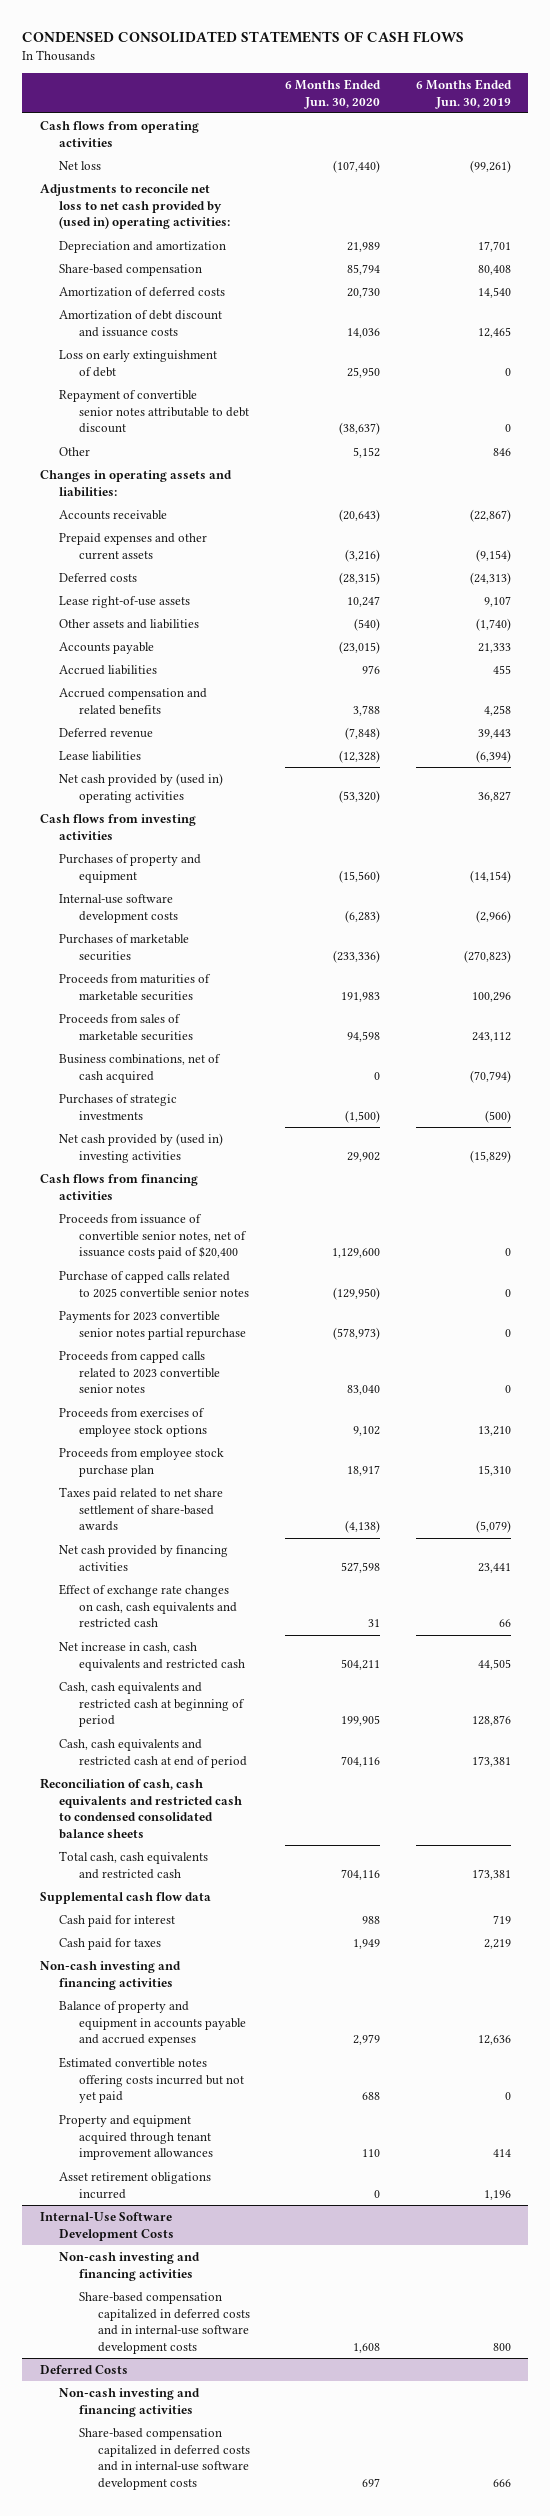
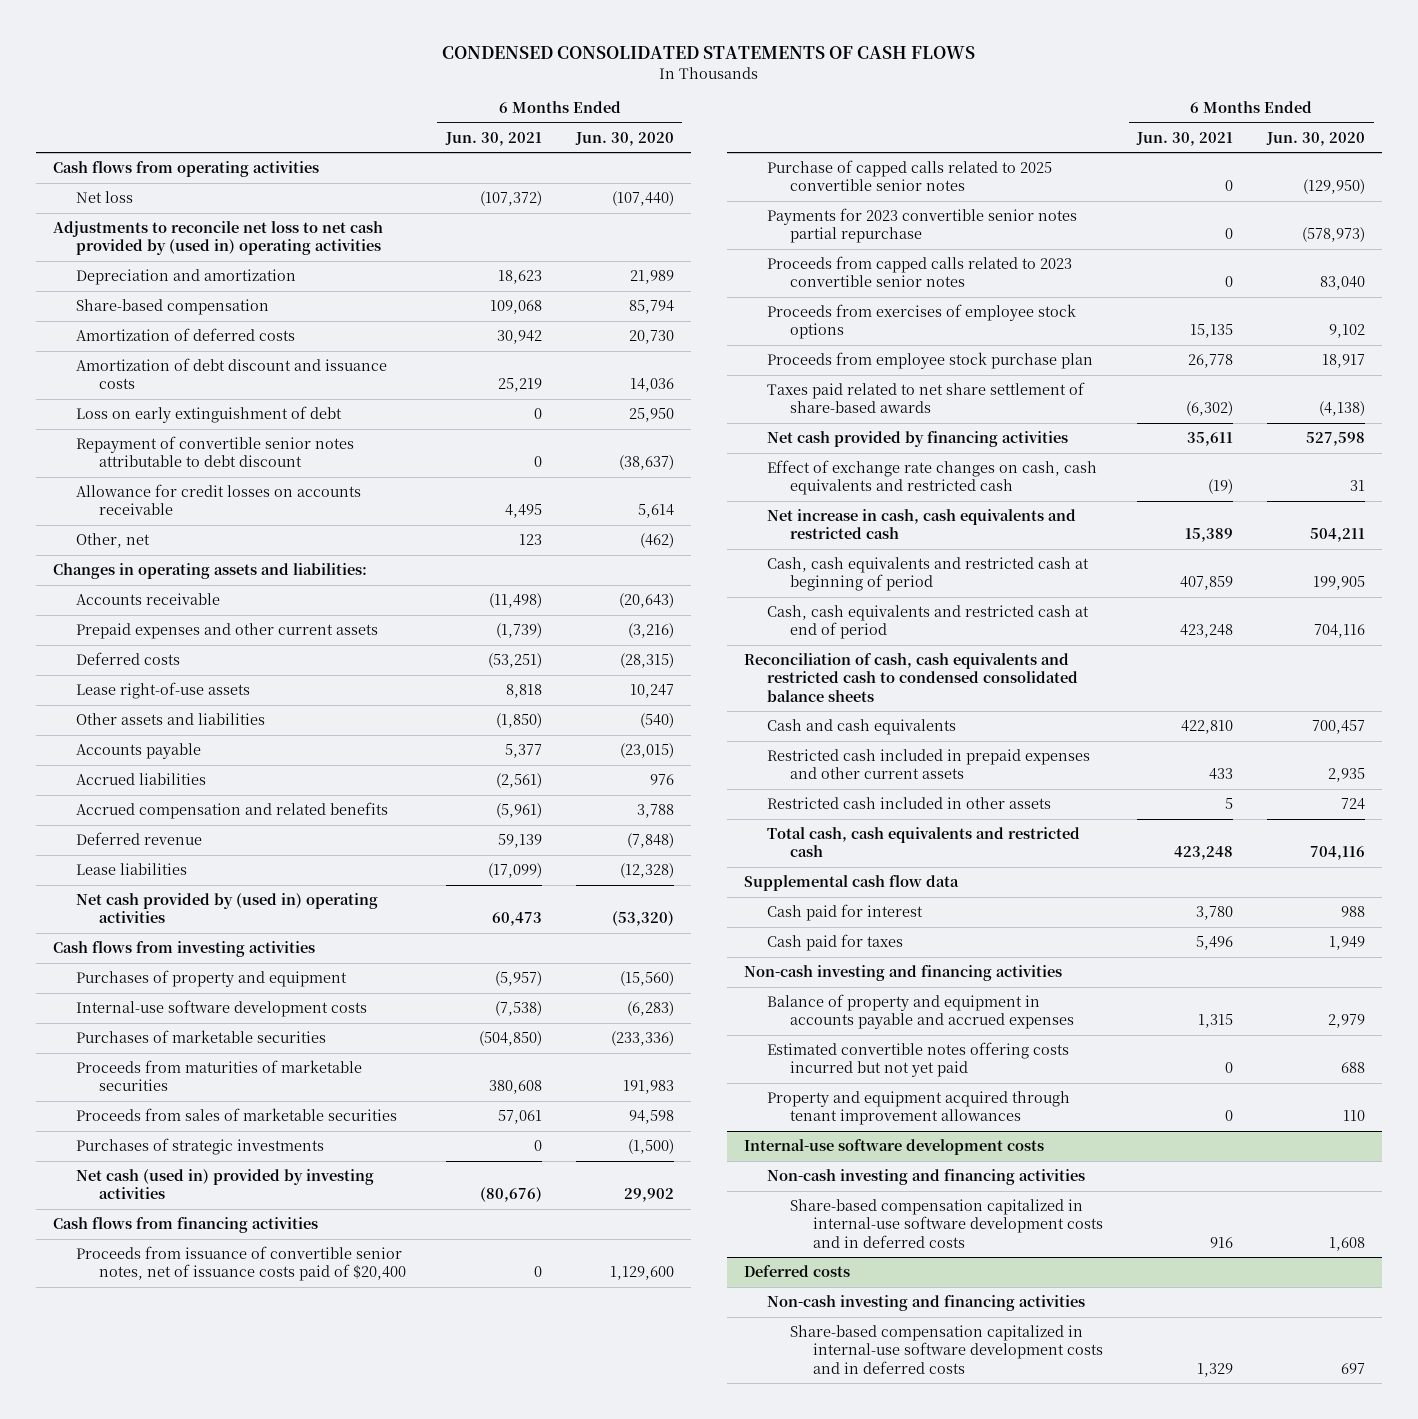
- | 6 Months Ended Jun. 30, 2020 | 6 Months Ended Jun. 30, 2019
+ | 6 Months Ended Jun. 30, 2021 | 6 Months Ended Jun. 30, 2020
- Adjustments to reconcile net loss to net cash provided by (used in) operating activities:
+ Adjustments to reconcile net loss to net cash provided by (used in) operating activities
- Other | 5,152 | 846
+ Allowance for credit losses on accounts receivable | 4,495 | 5,614
+ Other, net | 123 | (462)
- Business combinations, net of cash acquired | 0 | (70,794)
- Net cash provided by (used in) investing activities | 29,902 | (15,829)
+ Net cash (used in) provided by investing activities | (80,676) | 29,902
+ Cash and cash equivalents | 422,810 | 700,457
+ Restricted cash included in prepaid expenses and other current assets | 433 | 2,935
+ Restricted cash included in other assets | 5 | 724
- Asset retirement obligations incurred | 0 | 1,196
- Internal-Use Software Development Costs
+ Internal-use software development costs
- Share-based compensation capitalized in deferred costs and in internal-use software development costs | 1,608 | 800
- Deferred Costs
+ Share-based compensation capitalized in internal-use software development costs and in deferred costs | 916 | 1,608
+ Deferred costs
- Share-based compensation capitalized in deferred costs and in internal-use software development costs | 697 | 666
+ Share-based compensation capitalized in internal-use software development costs and in deferred costs | 1,329 | 697

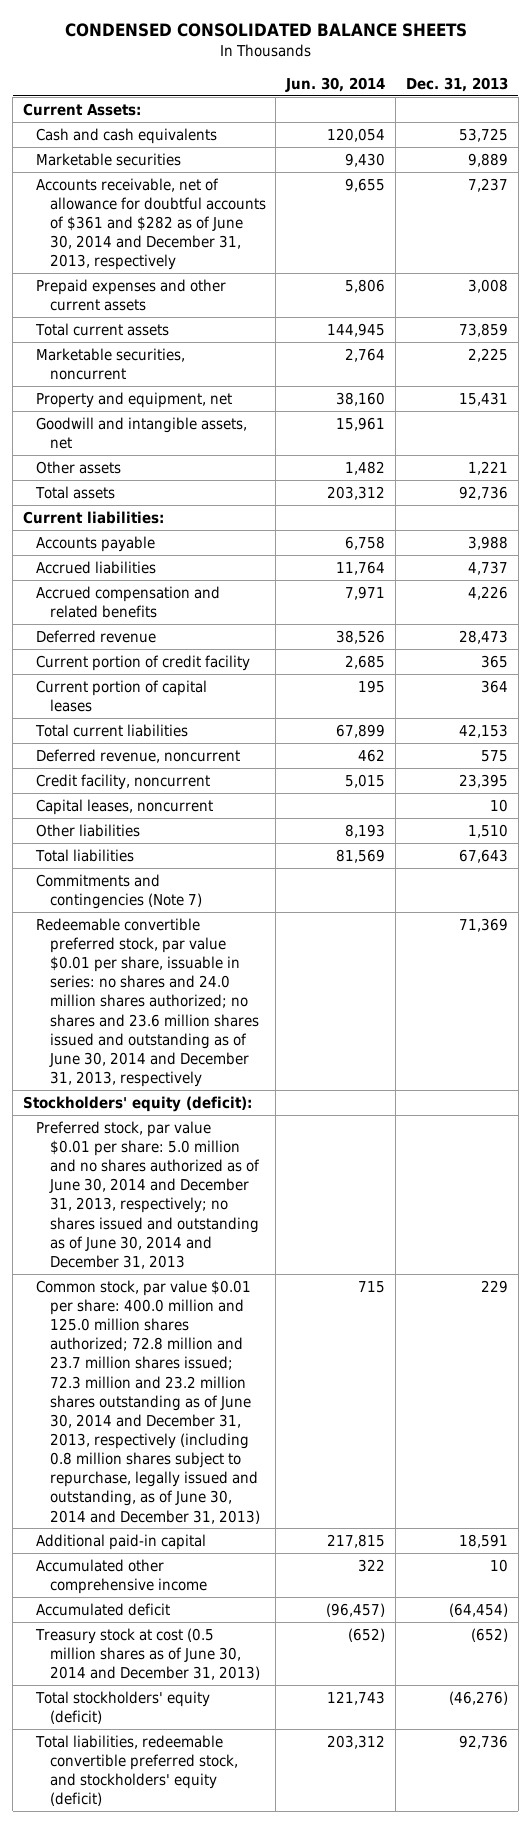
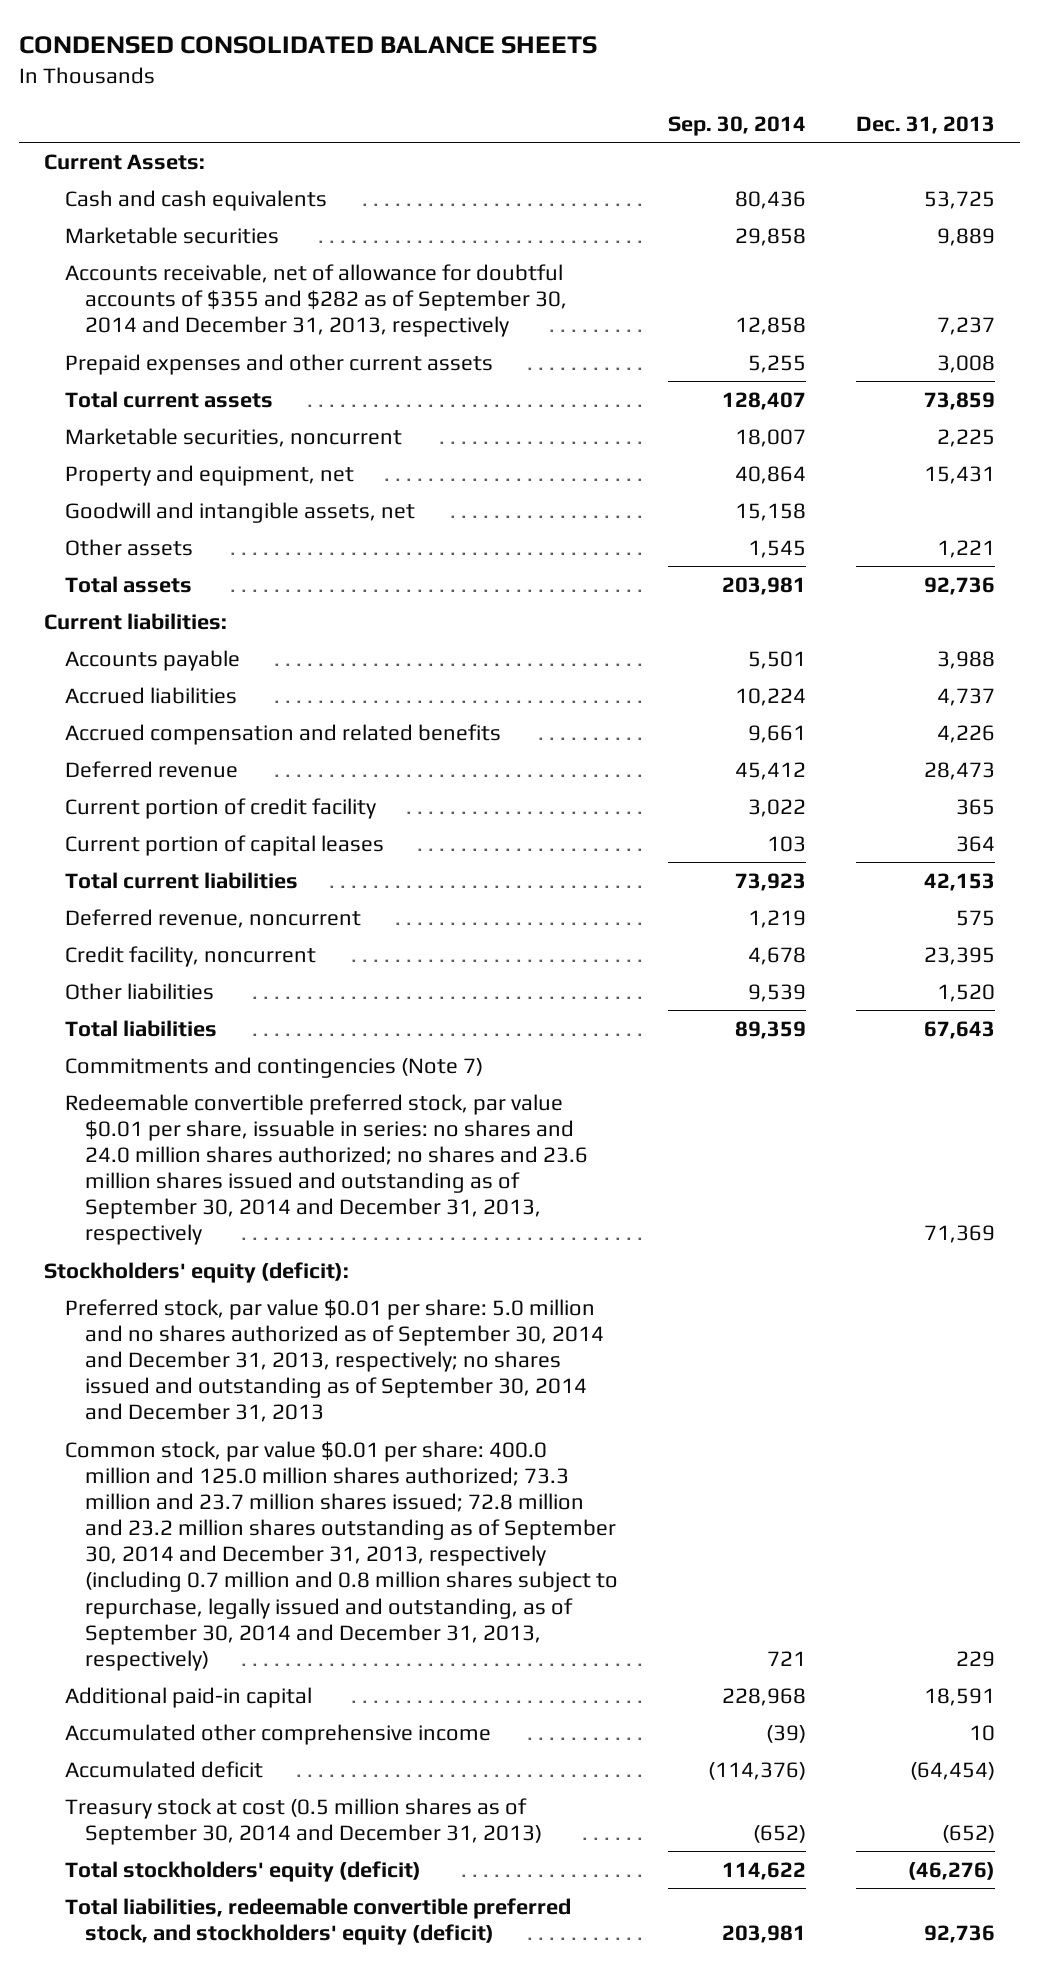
- | Jun. 30, 2014 | Dec. 31, 2013
+ | Sep. 30, 2014 | Dec. 31, 2013
- Accounts receivable, net of allowance for doubtful accounts of $361 and $282 as of June 30, 2014 and December 31, 2013, respectively | 9,655 | 7,237
+ Accounts receivable, net of allowance for doubtful accounts of $355 and $282 as of September 30, 2014 and December 31, 2013, respectively | 12,858 | 7,237
- Capital leases, noncurrent | | 10
- Other liabilities | 8,193 | 1,510
+ Other liabilities | 9,539 | 1,520
- Redeemable convertible preferred stock, par value $0.01 per share, issuable in series: no shares and 24.0 million shares authorized; no shares and 23.6 million shares issued and outstanding as of June 30, 2014 and December 31, 2013, respectively | | 71,369
+ Redeemable convertible preferred stock, par value $0.01 per share, issuable in series: no shares and 24.0 million shares authorized; no shares and 23.6 million shares issued and outstanding as of September 30, 2014 and December 31, 2013, respectively | | 71,369
- Preferred stock, par value $0.01 per share: 5.0 million and no shares authorized as of June 30, 2014 and December 31, 2013, respectively; no shares issued and outstanding as of June 30, 2014 and December 31, 2013
- Common stock, par value $0.01 per share: 400.0 million and 125.0 million shares authorized; 72.8 million and 23.7 million shares issued; 72.3 million and 23.2 million shares outstanding as of June 30, 2014 and December 31, 2013, respectively (including 0.8 million shares subject to repurchase, legally issued and outstanding, as of June 30, 2014 and December 31, 2013) | 715 | 229
+ Preferred stock, par value $0.01 per share: 5.0 million and no shares authorized as of September 30, 2014 and December 31, 2013, respectively; no shares issued and outstanding as of September 30, 2014 and December 31, 2013
+ Common stock, par value $0.01 per share: 400.0 million and 125.0 million shares authorized; 73.3 million and 23.7 million shares issued; 72.8 million and 23.2 million shares outstanding as of September 30, 2014 and December 31, 2013, respectively (including 0.7 million and 0.8 million shares subject to repurchase, legally issued and outstanding, as of September 30, 2014 and December 31, 2013, respectively) | 721 | 229
- Treasury stock at cost (0.5 million shares as of June 30, 2014 and December 31, 2013) | (652) | (652)
+ Treasury stock at cost (0.5 million shares as of September 30, 2014 and December 31, 2013) | (652) | (652)

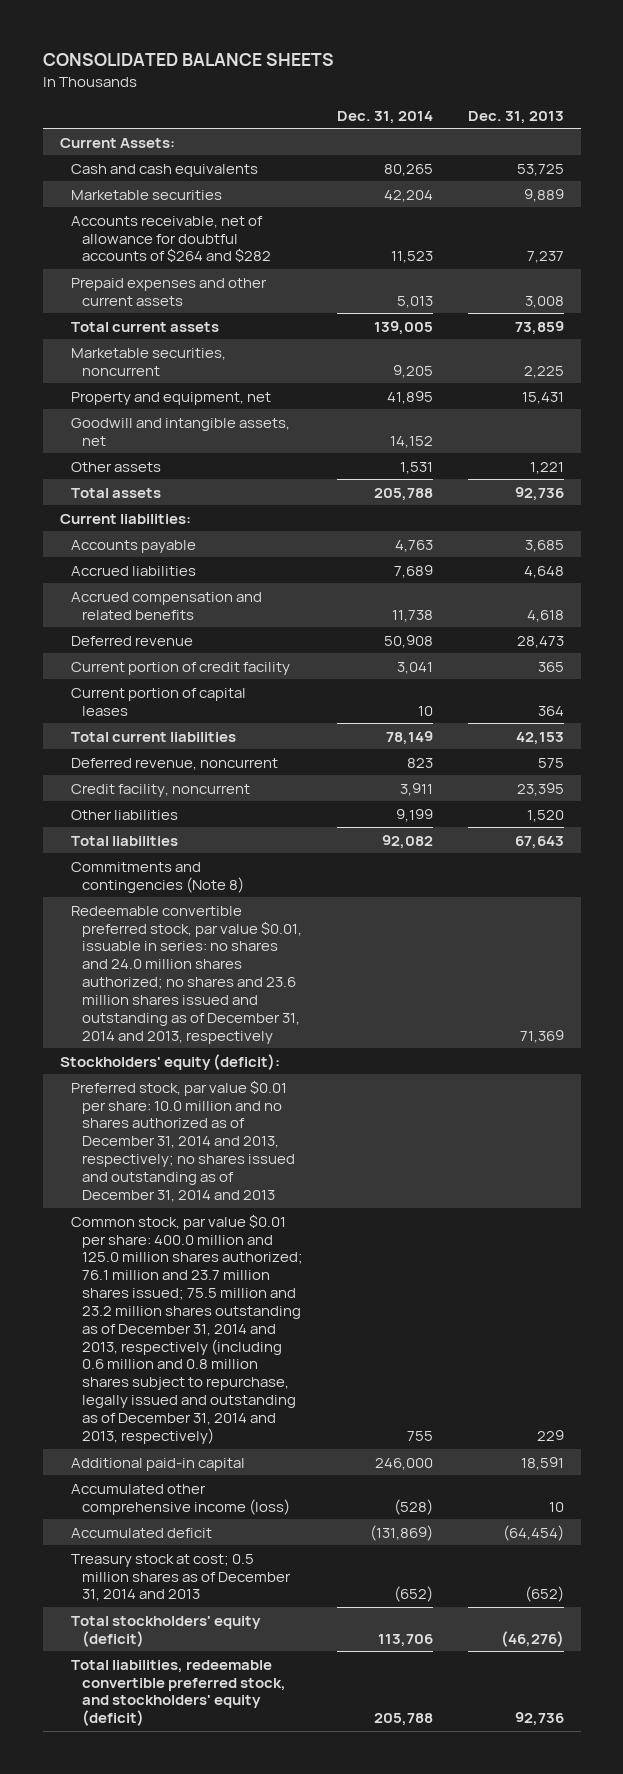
- CONDENSED CONSOLIDATED BALANCE SHEETS
+ CONSOLIDATED BALANCE SHEETS
- | Sep. 30, 2014 | Dec. 31, 2013
+ | Dec. 31, 2014 | Dec. 31, 2013
- Accounts receivable, net of allowance for doubtful accounts of $355 and $282 as of September 30, 2014 and December 31, 2013, respectively | 12,858 | 7,237
+ Accounts receivable, net of allowance for doubtful accounts of $264 and $282 | 11,523 | 7,237
- Accounts payable | 5,501 | 3,988
- Accrued liabilities | 10,224 | 4,737
- Accrued compensation and related benefits | 9,661 | 4,226
+ Accounts payable | 4,763 | 3,685
+ Accrued liabilities | 7,689 | 4,648
+ Accrued compensation and related benefits | 11,738 | 4,618
- Commitments and contingencies (Note 7)
- Redeemable convertible preferred stock, par value $0.01 per share, issuable in series: no shares and 24.0 million shares authorized; no shares and 23.6 million shares issued and outstanding as of September 30, 2014 and December 31, 2013, respectively | | 71,369
+ Commitments and contingencies (Note 8)
+ Redeemable convertible preferred stock, par value $0.01, issuable in series: no shares and 24.0 million shares authorized; no shares and 23.6 million shares issued and outstanding as of December 31, 2014 and 2013, respectively | | 71,369
- Preferred stock, par value $0.01 per share: 5.0 million and no shares authorized as of September 30, 2014 and December 31, 2013, respectively; no shares issued and outstanding as of September 30, 2014 and December 31, 2013
- Common stock, par value $0.01 per share: 400.0 million and 125.0 million shares authorized; 73.3 million and 23.7 million shares issued; 72.8 million and 23.2 million shares outstanding as of September 30, 2014 and December 31, 2013, respectively (including 0.7 million and 0.8 million shares subject to repurchase, legally issued and outstanding, as of September 30, 2014 and December 31, 2013, respectively) | 721 | 229
+ Preferred stock, par value $0.01 per share: 10.0 million and no shares authorized as of December 31, 2014 and 2013, respectively; no shares issued and outstanding as of December 31, 2014 and 2013
+ Common stock, par value $0.01 per share: 400.0 million and 125.0 million shares authorized; 76.1 million and 23.7 million shares issued; 75.5 million and 23.2 million shares outstanding as of December 31, 2014 and 2013, respectively (including 0.6 million and 0.8 million shares subject to repurchase, legally issued and outstanding as of December 31, 2014 and 2013, respectively) | 755 | 229
- Accumulated other comprehensive income | (39) | 10
+ Accumulated other comprehensive income (loss) | (528) | 10
- Treasury stock at cost (0.5 million shares as of September 30, 2014 and December 31, 2013) | (652) | (652)
+ Treasury stock at cost; 0.5 million shares as of December 31, 2014 and 2013 | (652) | (652)

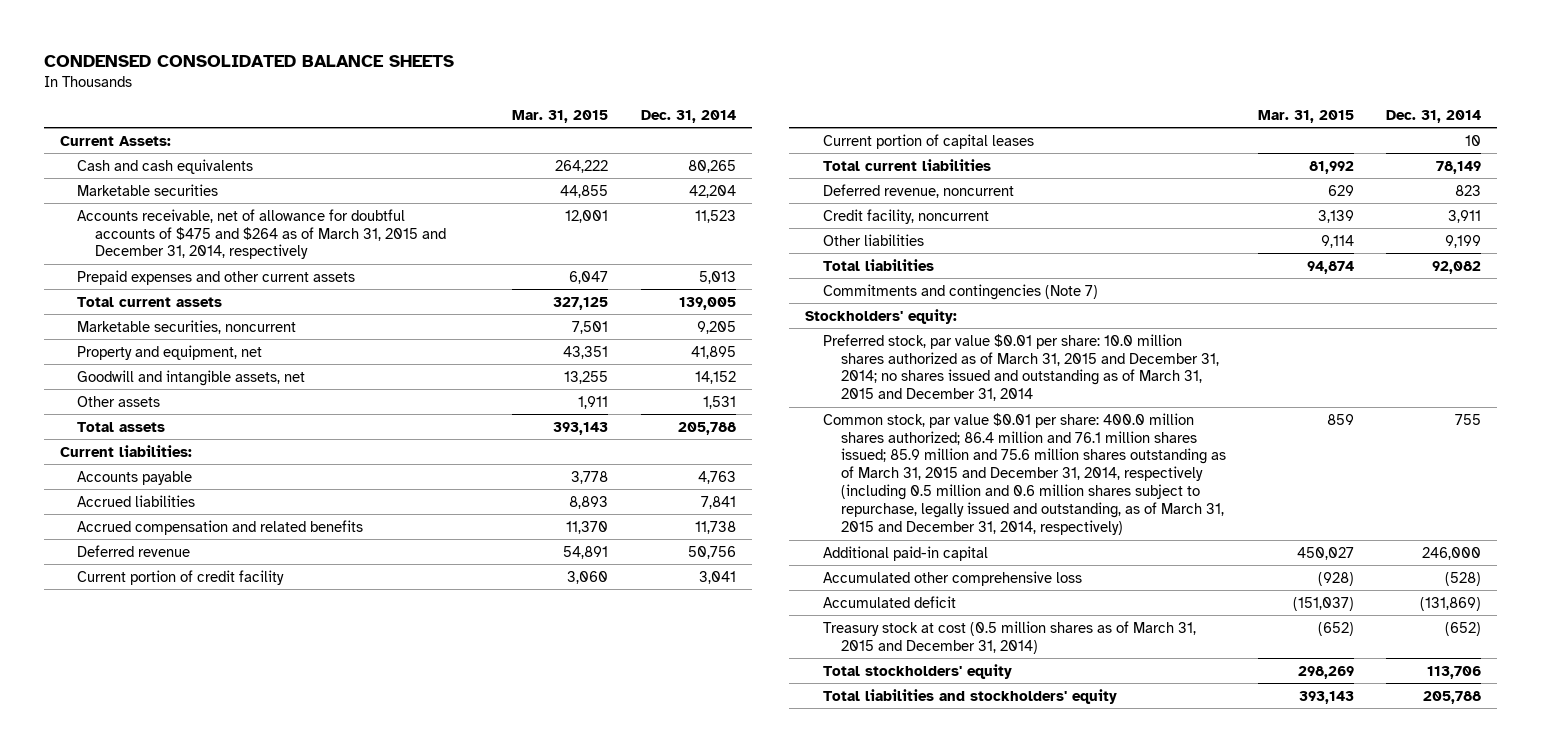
- CONSOLIDATED BALANCE SHEETS
+ CONDENSED CONSOLIDATED BALANCE SHEETS
- | Dec. 31, 2014 | Dec. 31, 2013
+ | Mar. 31, 2015 | Dec. 31, 2014
- Accounts receivable, net of allowance for doubtful accounts of $264 and $282 | 11,523 | 7,237
+ Accounts receivable, net of allowance for doubtful accounts of $475 and $264 as of March 31, 2015 and December 31, 2014, respectively | 12,001 | 11,523
- Accrued liabilities | 7,689 | 4,648
+ Accrued liabilities | 8,893 | 7,841
- Deferred revenue | 50,908 | 28,473
+ Deferred revenue | 54,891 | 50,756
- Commitments and contingencies (Note 8)
- Redeemable convertible preferred stock, par value $0.01, issuable in series: no shares and 24.0 million shares authorized; no shares and 23.6 million shares issued and outstanding as of December 31, 2014 and 2013, respectively | | 71,369
- Stockholders' equity (deficit):
- Preferred stock, par value $0.01 per share: 10.0 million and no shares authorized as of December 31, 2014 and 2013, respectively; no shares issued and outstanding as of December 31, 2014 and 2013
- Common stock, par value $0.01 per share: 400.0 million and 125.0 million shares authorized; 76.1 million and 23.7 million shares issued; 75.5 million and 23.2 million shares outstanding as of December 31, 2014 and 2013, respectively (including 0.6 million and 0.8 million shares subject to repurchase, legally issued and outstanding as of December 31, 2014 and 2013, respectively) | 755 | 229
+ Commitments and contingencies (Note 7)
+ Stockholders' equity:
+ Preferred stock, par value $0.01 per share: 10.0 million shares authorized as of March 31, 2015 and December 31, 2014; no shares issued and outstanding as of March 31, 2015 and December 31, 2014
+ Common stock, par value $0.01 per share: 400.0 million shares authorized; 86.4 million and 76.1 million shares issued; 85.9 million and 75.6 million shares outstanding as of March 31, 2015 and December 31, 2014, respectively (including 0.5 million and 0.6 million shares subject to repurchase, legally issued and outstanding, as of March 31, 2015 and December 31, 2014, respectively) | 859 | 755
- Accumulated other comprehensive income (loss) | (528) | 10
+ Accumulated other comprehensive loss | (928) | (528)
- Treasury stock at cost; 0.5 million shares as of December 31, 2014 and 2013 | (652) | (652)
- Total stockholders' equity (deficit) | 113,706 | (46,276)
- Total liabilities, redeemable convertible preferred stock, and stockholders' equity (deficit) | 205,788 | 92,736
+ Treasury stock at cost (0.5 million shares as of March 31, 2015 and December 31, 2014) | (652) | (652)
+ Total stockholders' equity | 298,269 | 113,706
+ Total liabilities and stockholders' equity | 393,143 | 205,788

